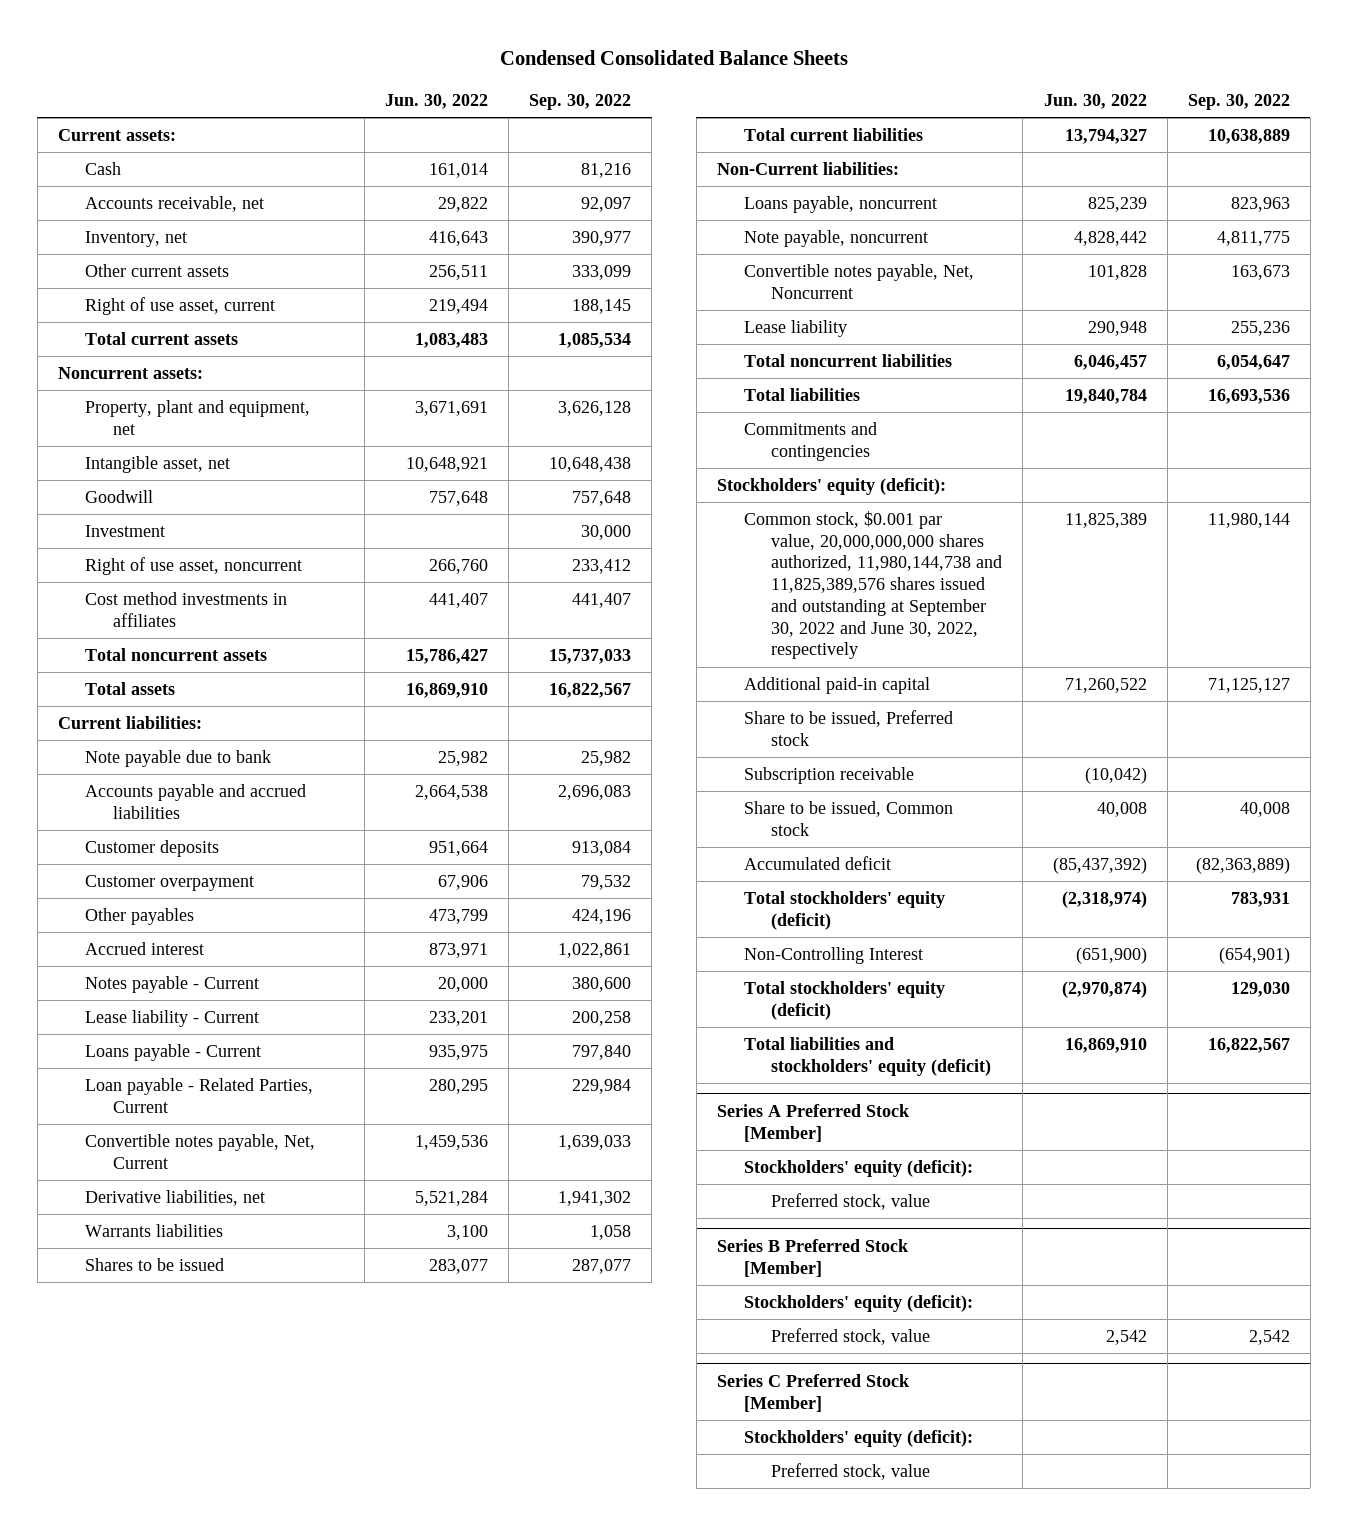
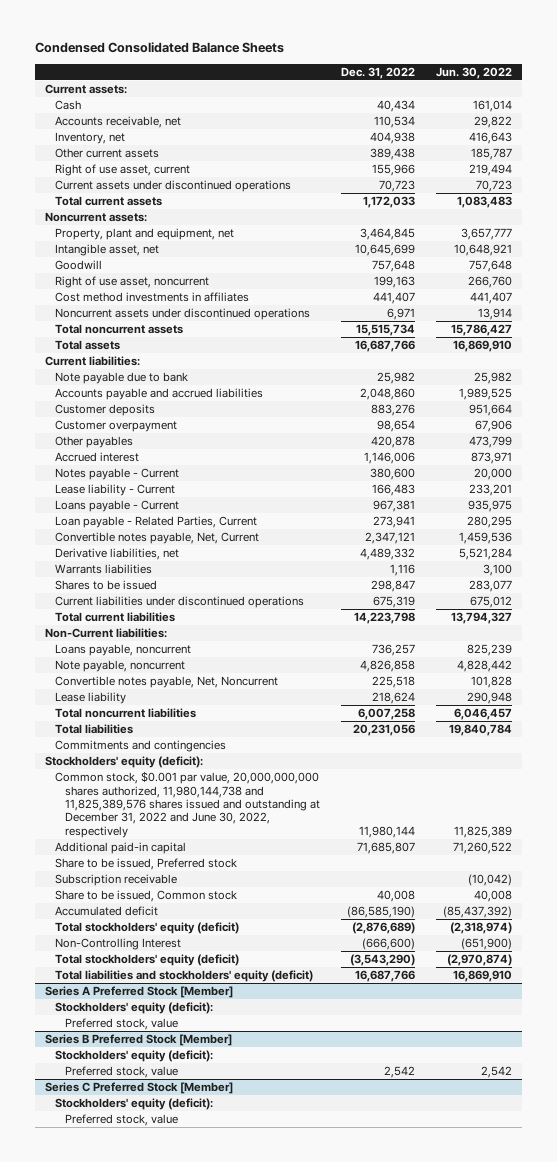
- | Jun. 30, 2022 | Sep. 30, 2022
+ | Dec. 31, 2022 | Jun. 30, 2022
- Other current assets | 256,511 | 333,099
+ Other current assets | 389,438 | 185,787
+ Current assets under discontinued operations | 70,723 | 70,723
- Property, plant and equipment, net | 3,671,691 | 3,626,128
+ Property, plant and equipment, net | 3,464,845 | 3,657,777
- Investment | | 30,000
+ Noncurrent assets under discontinued operations | 6,971 | 13,914
- Accounts payable and accrued liabilities | 2,664,538 | 2,696,083
+ Accounts payable and accrued liabilities | 2,048,860 | 1,989,525
+ Current liabilities under discontinued operations | 675,319 | 675,012
- Common stock, $0.001 par value, 20,000,000,000 shares authorized, 11,980,144,738 and 11,825,389,576 shares issued and outstanding at September 30, 2022 and June 30, 2022, respectively | 11,825,389 | 11,980,144
+ Common stock, $0.001 par value, 20,000,000,000 shares authorized, 11,980,144,738 and 11,825,389,576 shares issued and outstanding at December 31, 2022 and June 30, 2022, respectively | 11,980,144 | 11,825,389

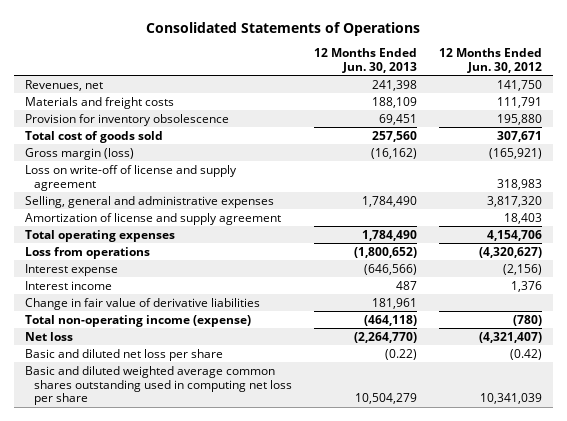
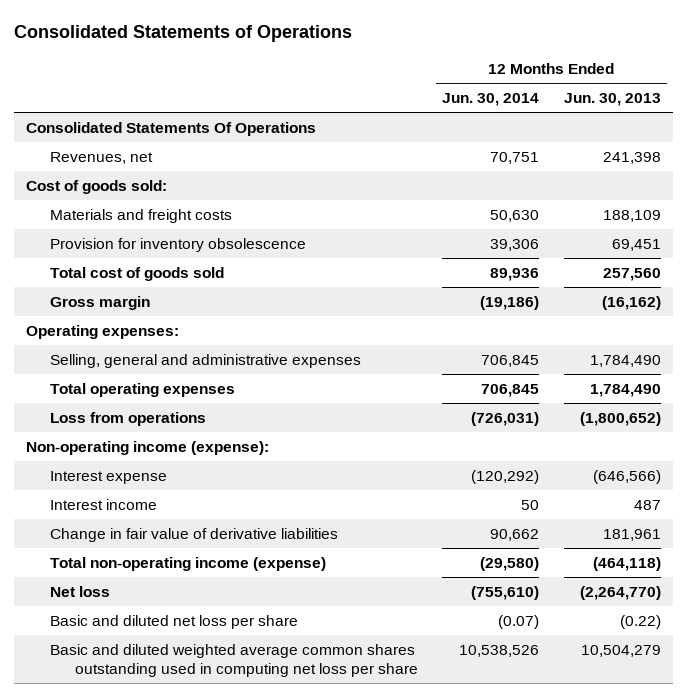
- | 12 Months Ended Jun. 30, 2013 | 12 Months Ended Jun. 30, 2012
+ | 12 Months Ended Jun. 30, 2014 | 12 Months Ended Jun. 30, 2013
+ Consolidated Statements Of Operations
+ Cost of goods sold:
- Gross margin (loss) | (16,162) | (165,921)
- Loss on write-off of license and supply agreement | | 318,983
+ Gross margin | (19,186) | (16,162)
+ Operating expenses:
- Amortization of license and supply agreement | | 18,403
+ Non-operating income (expense):

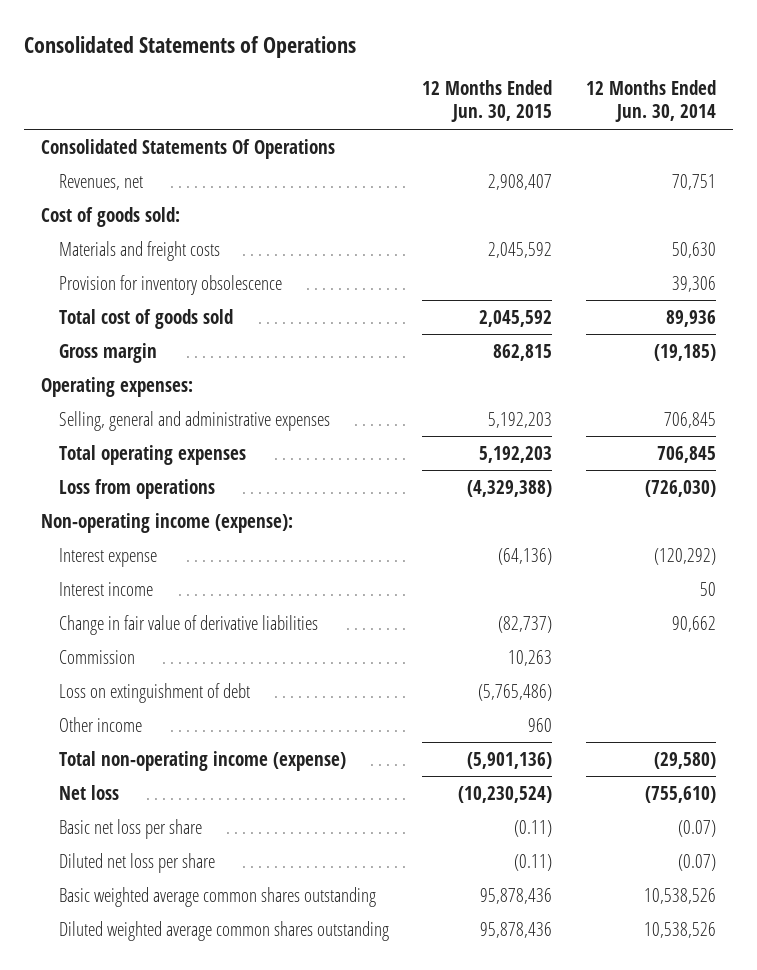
- | 12 Months Ended Jun. 30, 2014 | 12 Months Ended Jun. 30, 2013
+ | 12 Months Ended Jun. 30, 2015 | 12 Months Ended Jun. 30, 2014
- Gross margin | (19,186) | (16,162)
+ Gross margin | 862,815 | (19,185)
- Loss from operations | (726,031) | (1,800,652)
+ Loss from operations | (4,329,388) | (726,030)
+ Commission | 10,263 |
+ Loss on extinguishment of debt | (5,765,486) |
+ Other income | 960 |
- Basic and diluted net loss per share | (0.07) | (0.22)
- Basic and diluted weighted average common shares outstanding used in computing net loss per share | 10,538,526 | 10,504,279
+ Basic net loss per share | (0.11) | (0.07)
+ Diluted net loss per share | (0.11) | (0.07)
+ Basic weighted average common shares outstanding | 95,878,436 | 10,538,526
+ Diluted weighted average common shares outstanding | 95,878,436 | 10,538,526

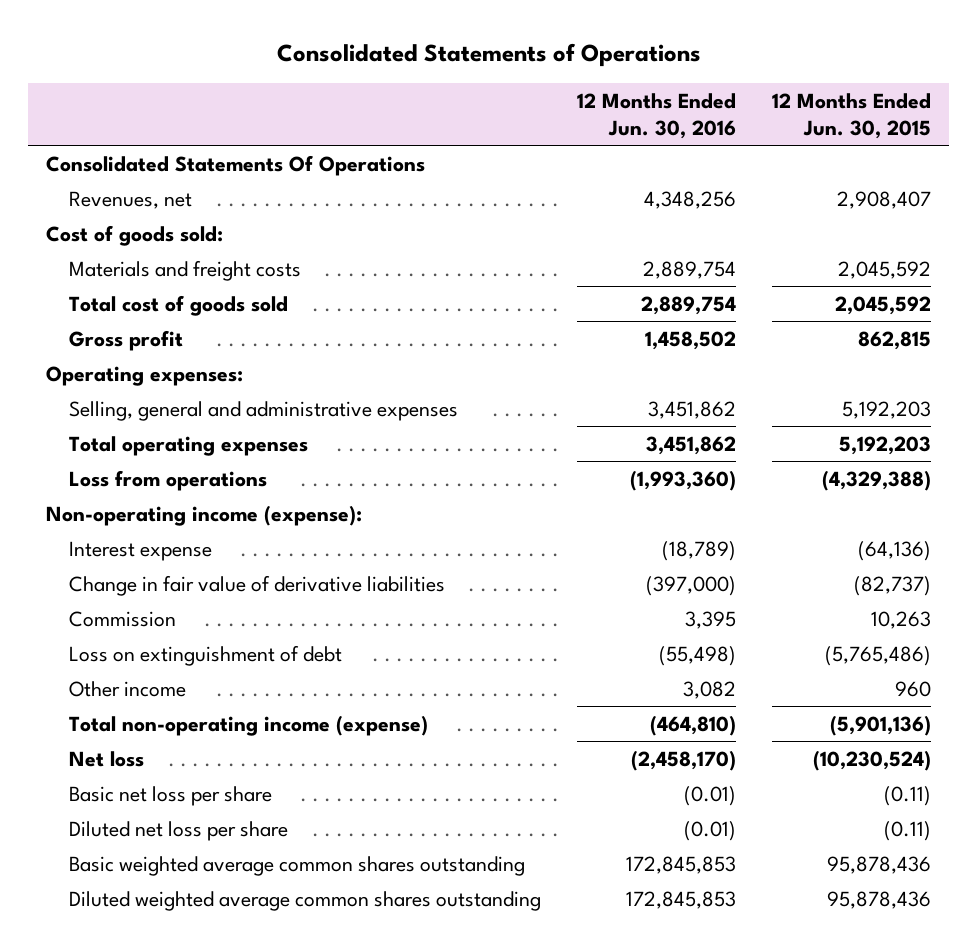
- | 12 Months Ended Jun. 30, 2015 | 12 Months Ended Jun. 30, 2014
+ | 12 Months Ended Jun. 30, 2016 | 12 Months Ended Jun. 30, 2015
- Provision for inventory obsolescence | | 39,306
- Gross margin | 862,815 | (19,185)
+ Gross profit | 1,458,502 | 862,815
- Interest income | | 50

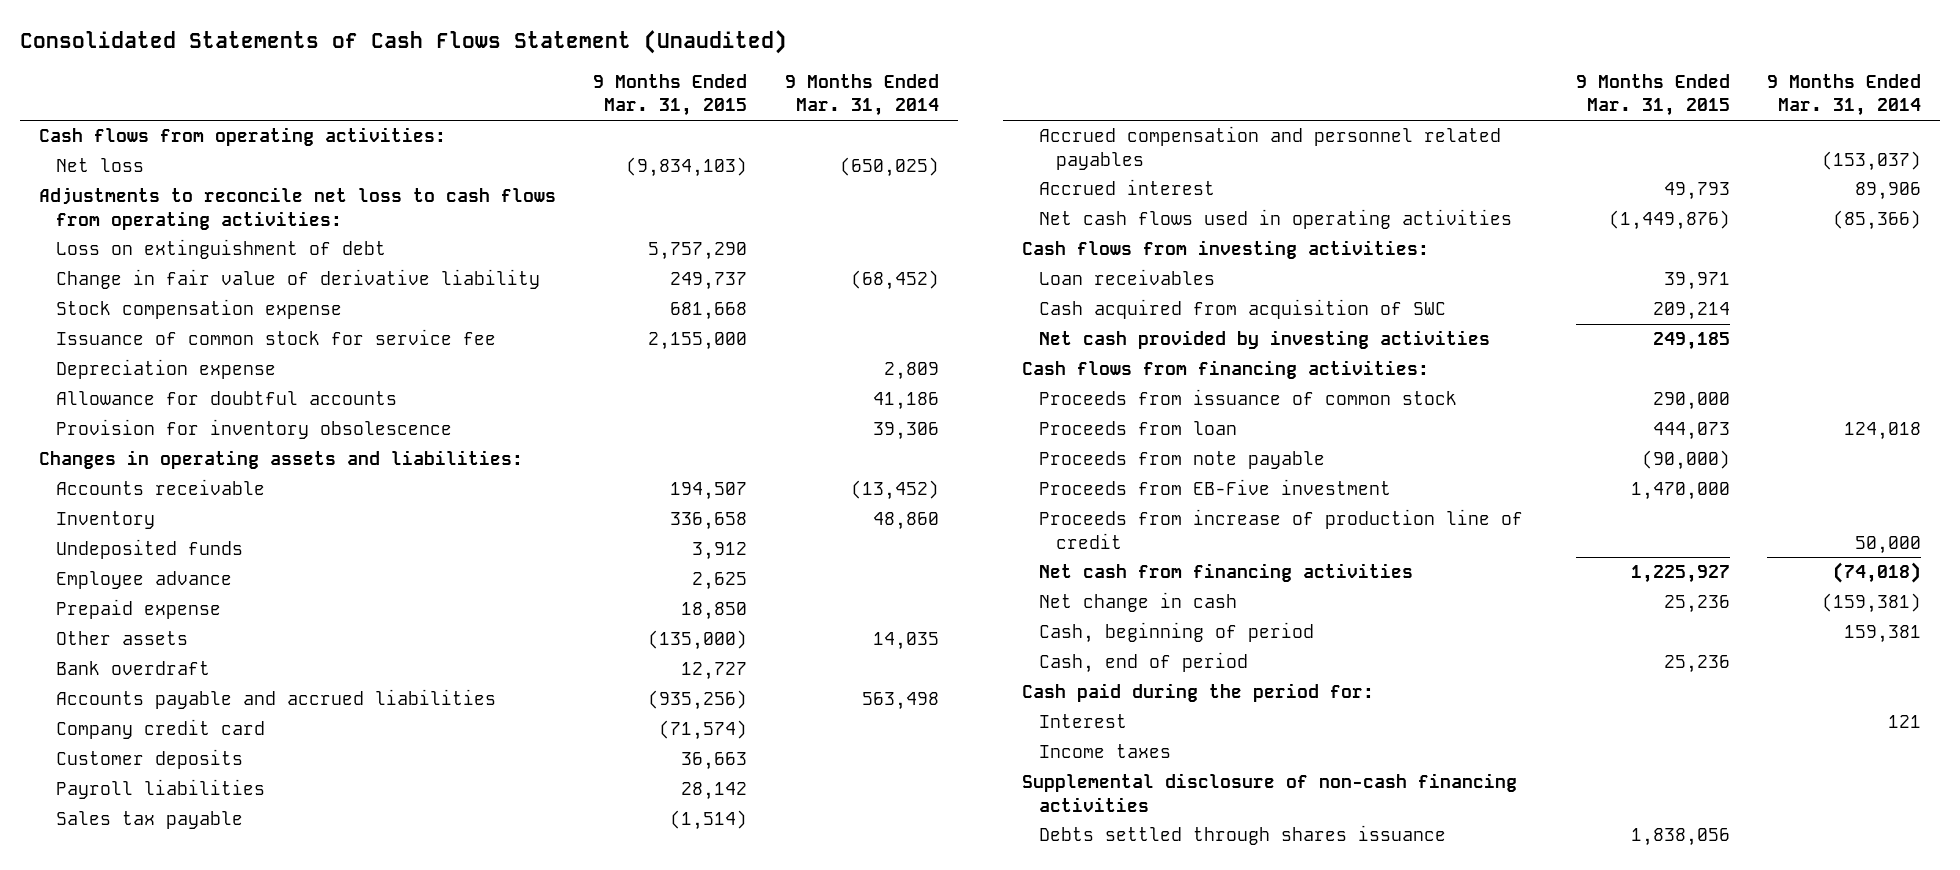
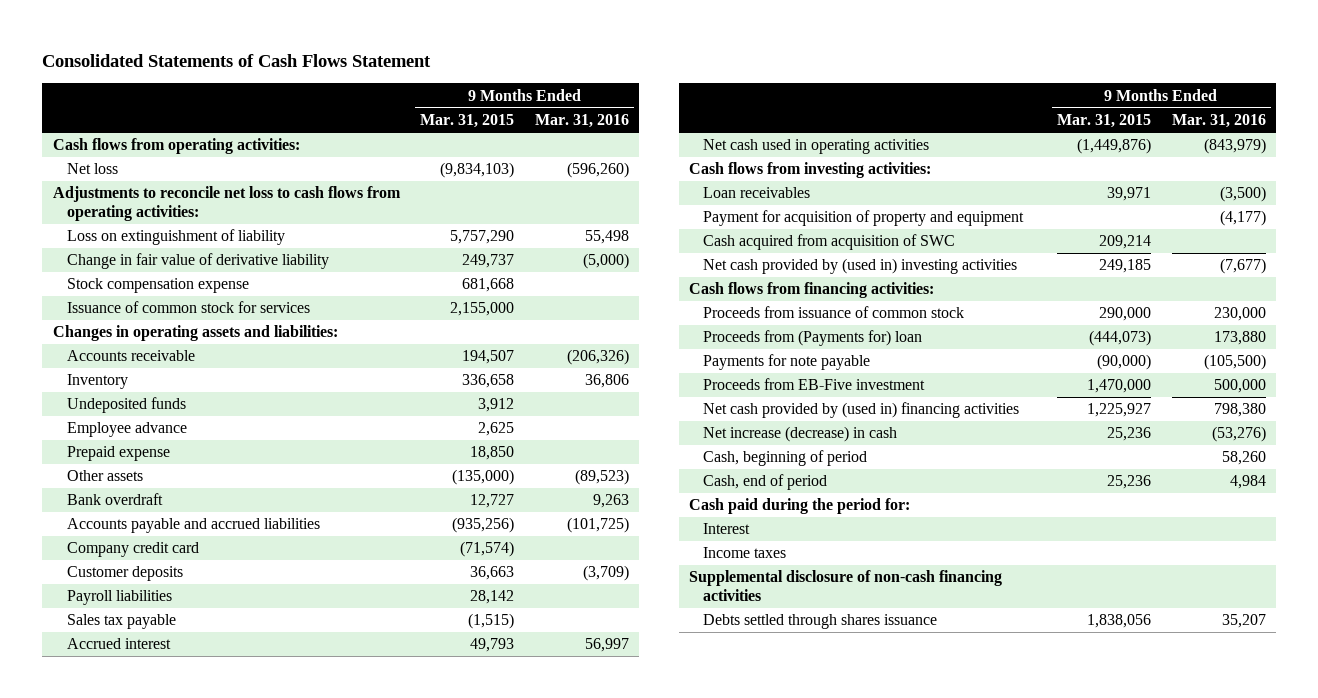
- Consolidated Statements of Cash Flows Statement (Unaudited)
+ Consolidated Statements of Cash Flows Statement
- | 9 Months Ended Mar. 31, 2015 | 9 Months Ended Mar. 31, 2014
+ | 9 Months Ended Mar. 31, 2015 | 9 Months Ended Mar. 31, 2016
- Loss on extinguishment of debt | 5,757,290 |
+ Loss on extinguishment of liability | 5,757,290 | 55,498
- Issuance of common stock for service fee | 2,155,000 |
- Depreciation expense | | 2,809
- Allowance for doubtful accounts | | 41,186
- Provision for inventory obsolescence | | 39,306
+ Issuance of common stock for services | 2,155,000 |
- Sales tax payable | (1,514) |
- Accrued compensation and personnel related payables | | (153,037)
+ Sales tax payable | (1,515) |
- Net cash flows used in operating activities | (1,449,876) | (85,366)
+ Net cash used in operating activities | (1,449,876) | (843,979)
+ Payment for acquisition of property and equipment | | (4,177)
- Net cash provided by investing activities | 249,185 |
+ Net cash provided by (used in) investing activities | 249,185 | (7,677)
- Proceeds from loan | 444,073 | 124,018
- Proceeds from note payable | (90,000) |
+ Proceeds from (Payments for) loan | (444,073) | 173,880
+ Payments for note payable | (90,000) | (105,500)
- Proceeds from increase of production line of credit | | 50,000
- Net cash from financing activities | 1,225,927 | (74,018)
- Net change in cash | 25,236 | (159,381)
+ Net cash provided by (used in) financing activities | 1,225,927 | 798,380
+ Net increase (decrease) in cash | 25,236 | (53,276)

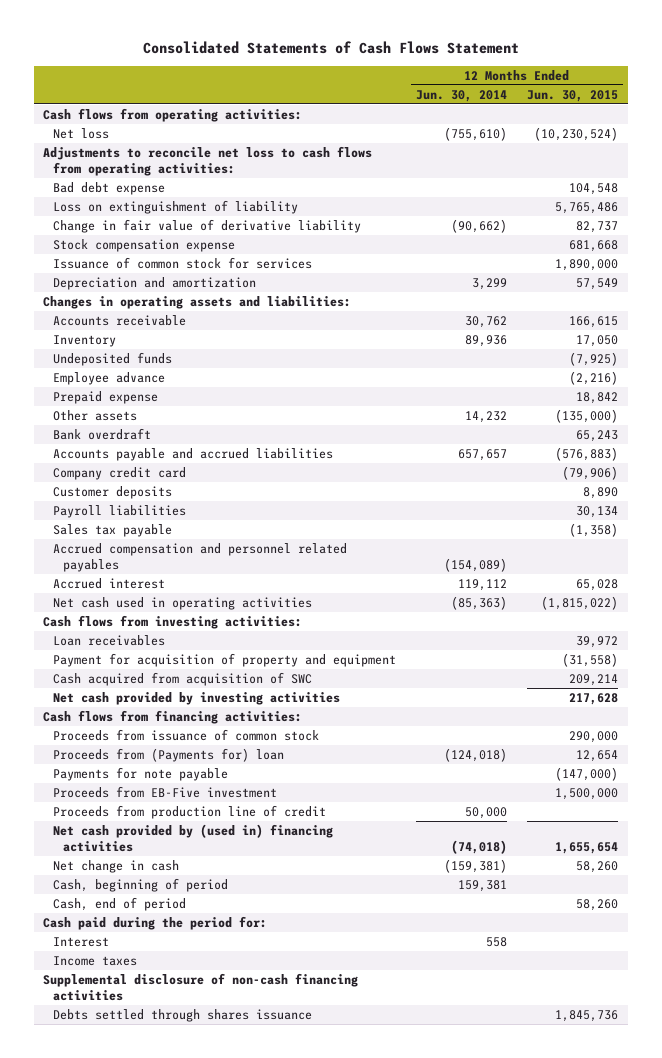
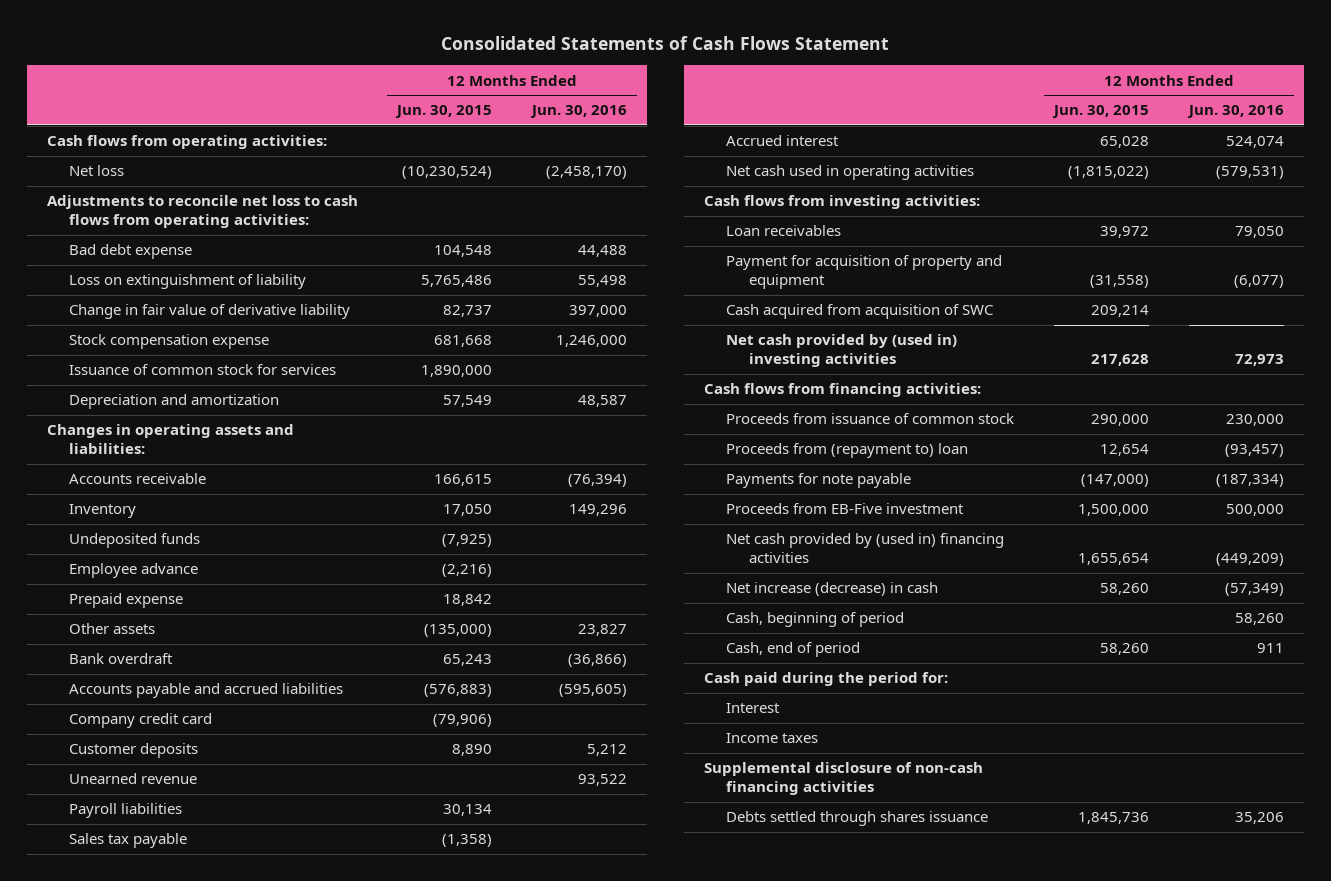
- | 12 Months Ended Jun. 30, 2014 | 12 Months Ended Jun. 30, 2015
+ | 12 Months Ended Jun. 30, 2015 | 12 Months Ended Jun. 30, 2016
+ Unearned revenue | | 93,522
- Accrued compensation and personnel related payables | (154,089) |
- Net cash provided by investing activities | | 217,628
+ Net cash provided by (used in) investing activities | 217,628 | 72,973
- Proceeds from (Payments for) loan | (124,018) | 12,654
+ Proceeds from (repayment to) loan | 12,654 | (93,457)
- Proceeds from production line of credit | 50,000 |
- Net change in cash | (159,381) | 58,260
+ Net increase (decrease) in cash | 58,260 | (57,349)

